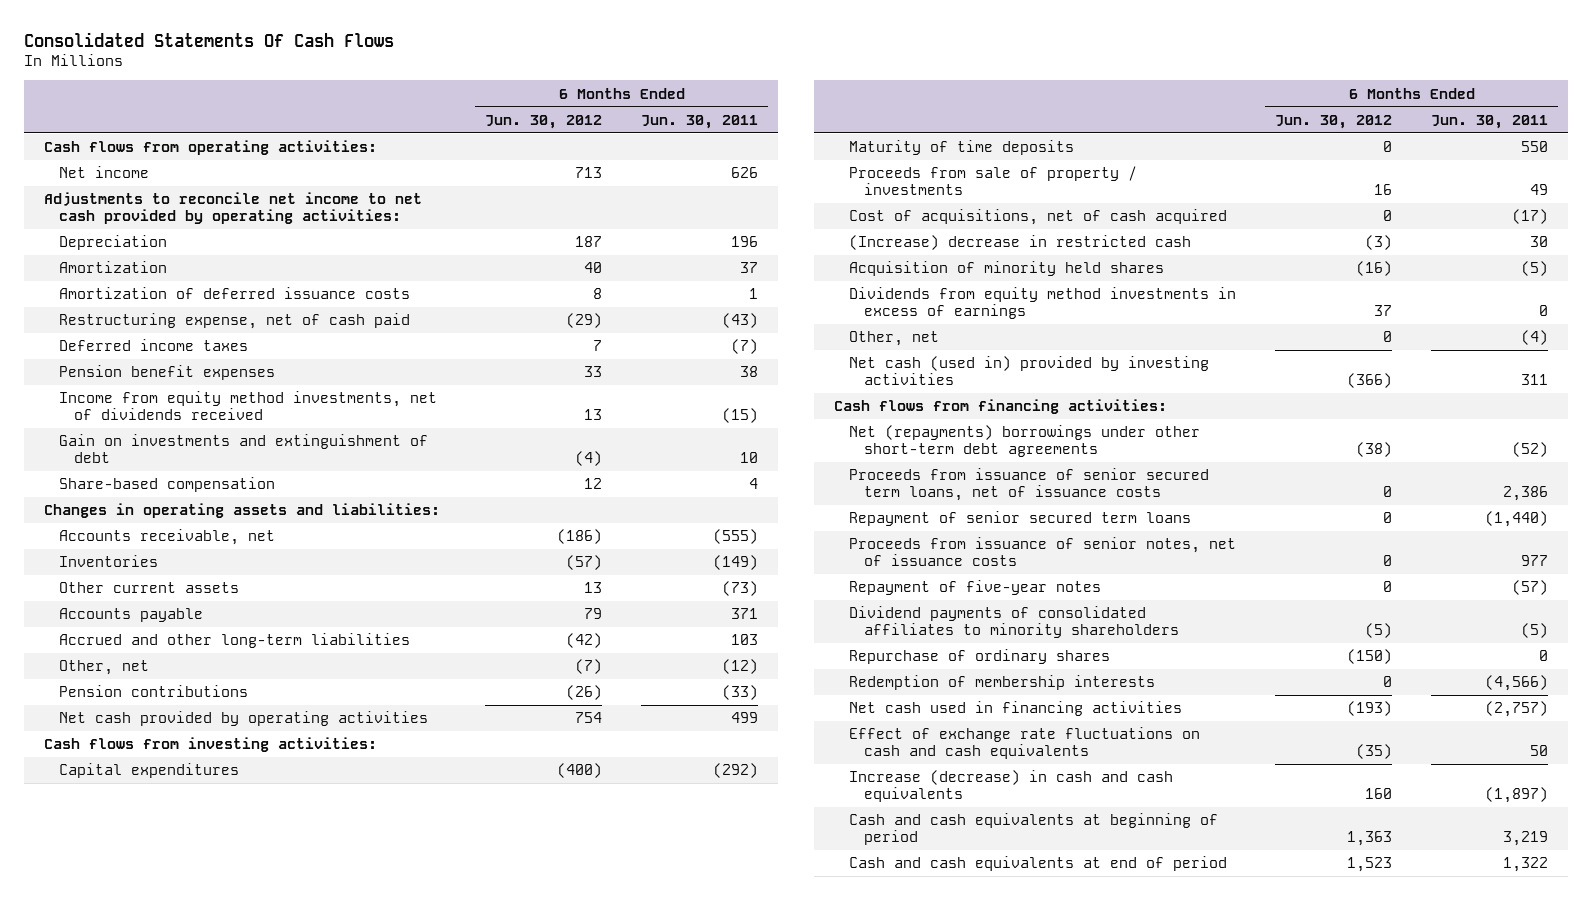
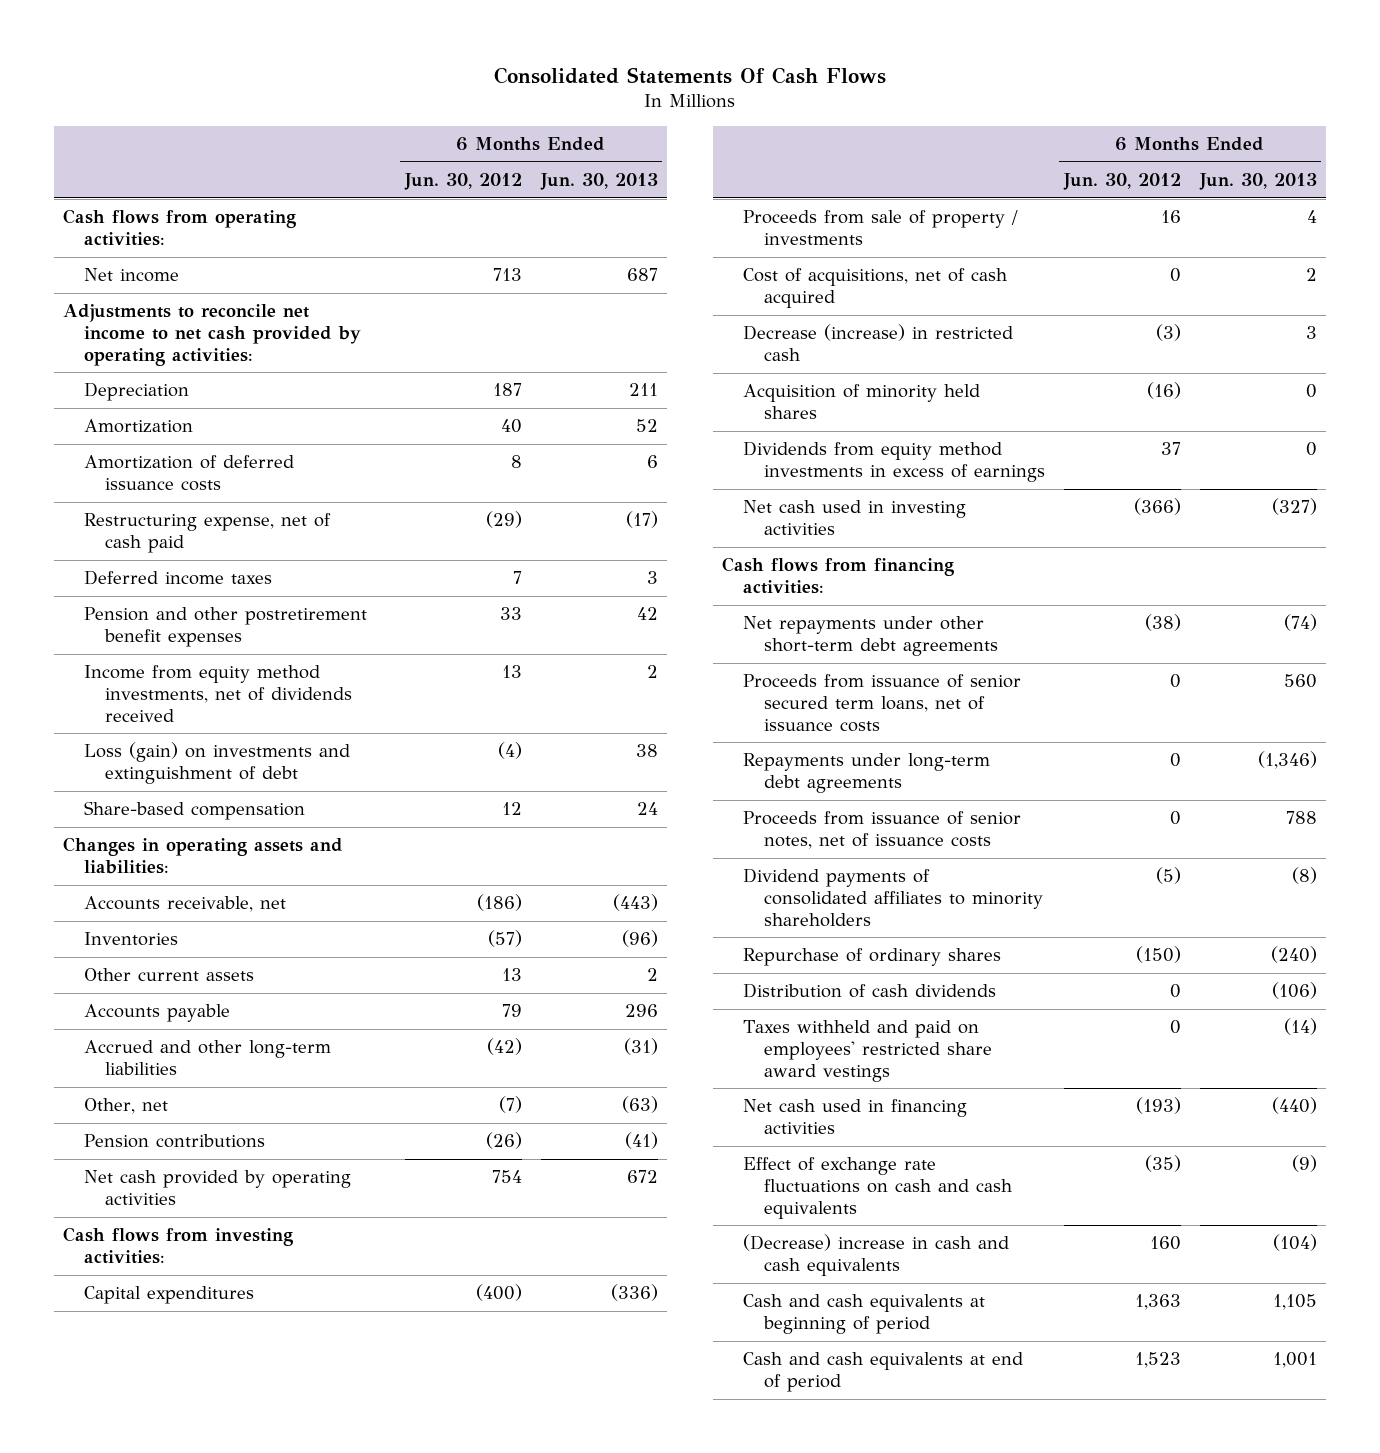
- | 6 Months Ended Jun. 30, 2012 | 6 Months Ended Jun. 30, 2011
+ | 6 Months Ended Jun. 30, 2012 | 6 Months Ended Jun. 30, 2013
- Pension benefit expenses | 33 | 38
+ Pension and other postretirement benefit expenses | 33 | 42
- Gain on investments and extinguishment of debt | (4) | 10
+ Loss (gain) on investments and extinguishment of debt | (4) | 38
- Maturity of time deposits | 0 | 550
- (Increase) decrease in restricted cash | (3) | 30
+ Decrease (increase) in restricted cash | (3) | 3
- Other, net | 0 | (4)
- Net cash (used in) provided by investing activities | (366) | 311
+ Net cash used in investing activities | (366) | (327)
- Net (repayments) borrowings under other short-term debt agreements | (38) | (52)
+ Net repayments under other short-term debt agreements | (38) | (74)
- Repayment of senior secured term loans | 0 | (1,440)
+ Repayments under long-term debt agreements | 0 | (1,346)
- Repayment of five-year notes | 0 | (57)
- Redemption of membership interests | 0 | (4,566)
+ Distribution of cash dividends | 0 | (106)
+ Taxes withheld and paid on employees' restricted share award vestings | 0 | (14)
- Increase (decrease) in cash and cash equivalents | 160 | (1,897)
+ (Decrease) increase in cash and cash equivalents | 160 | (104)

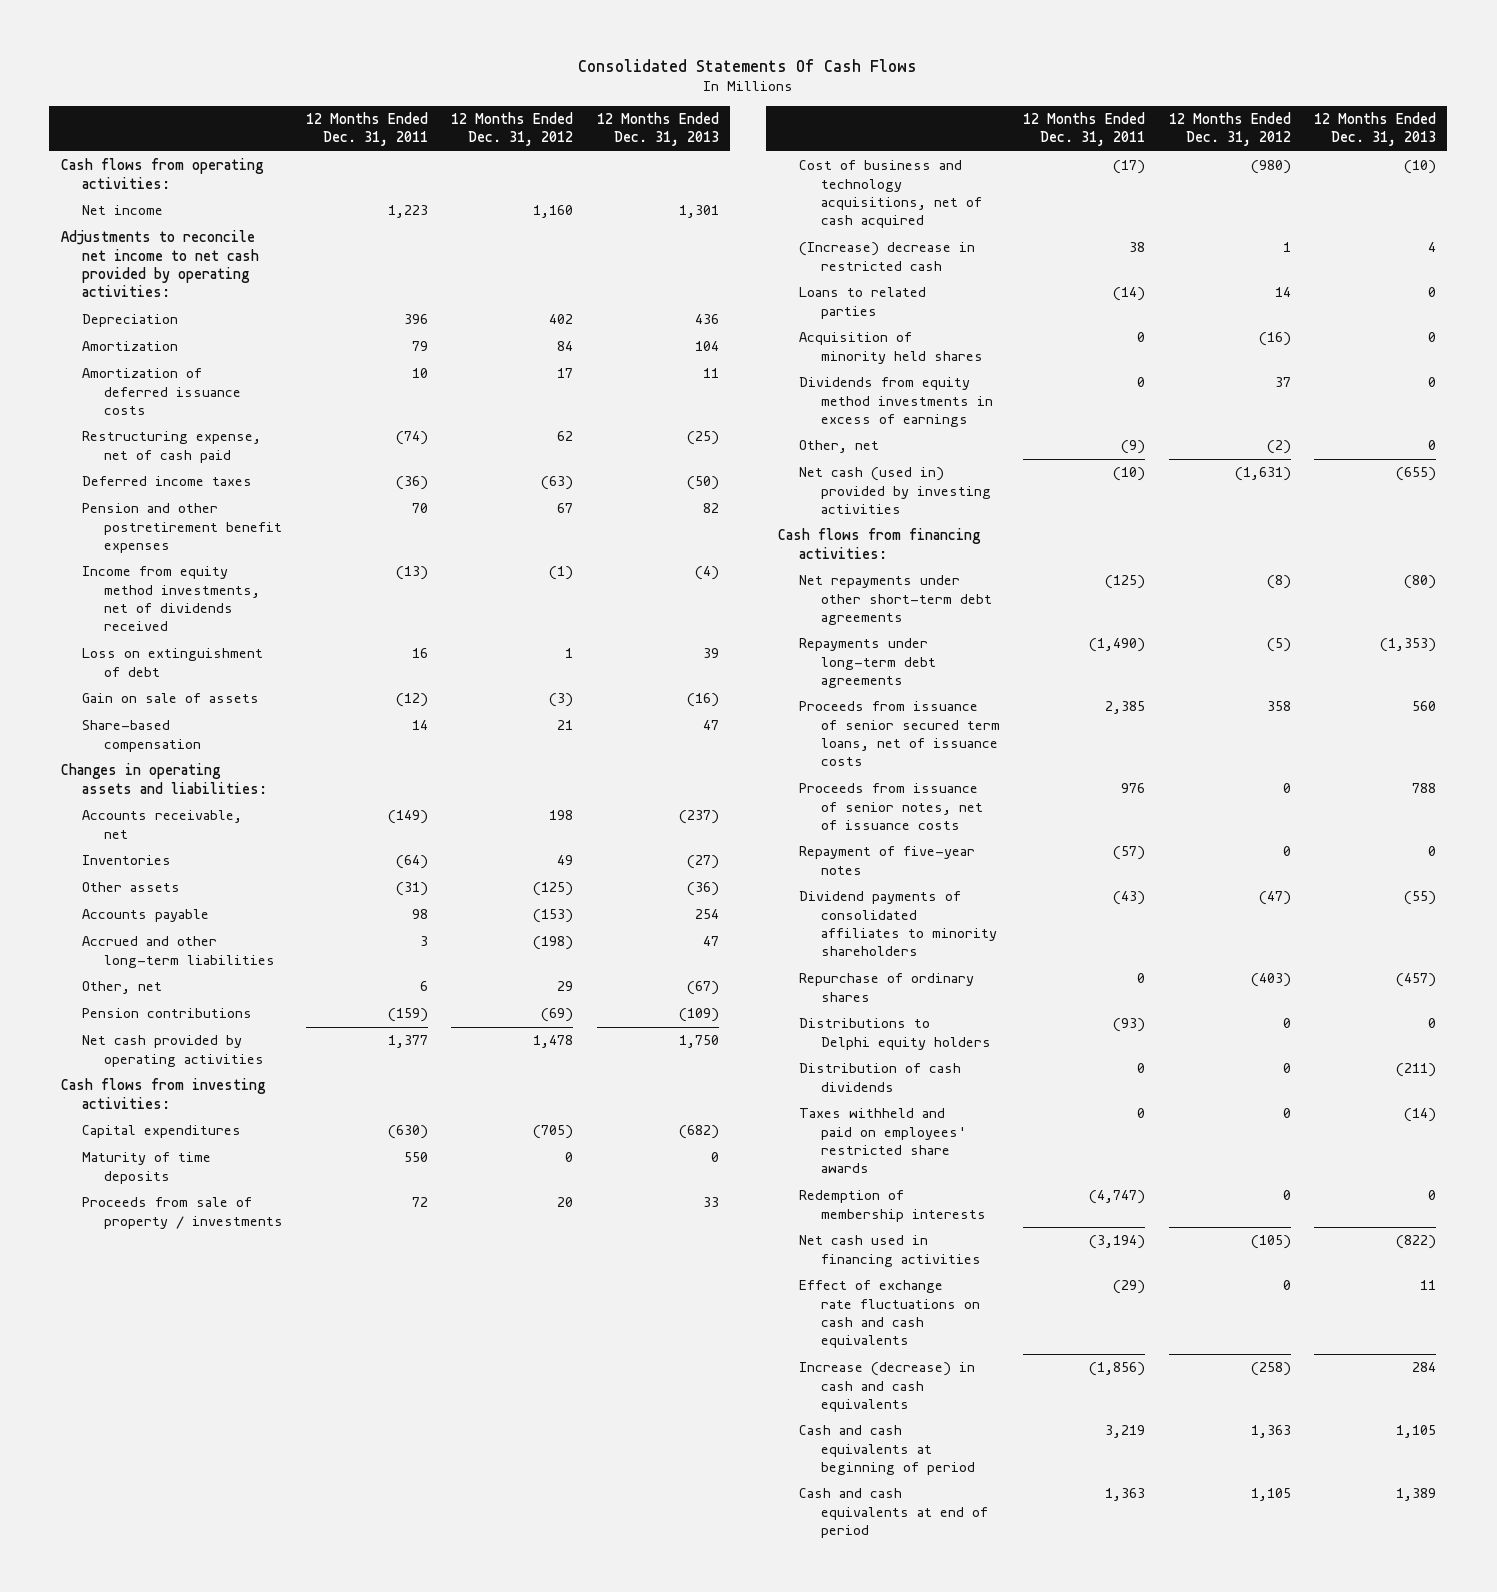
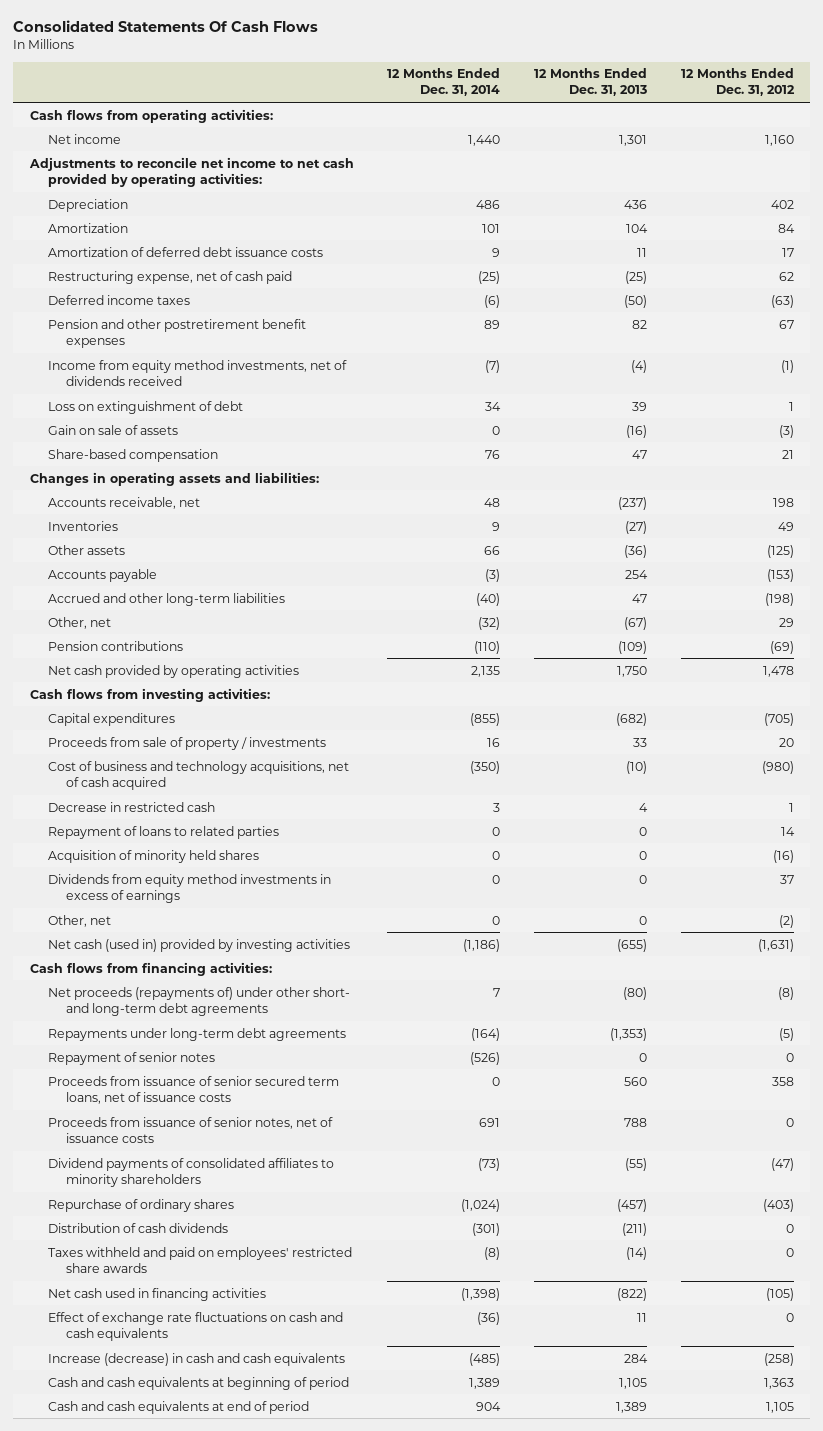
- | 12 Months Ended Dec. 31, 2011 | 12 Months Ended Dec. 31, 2012 | 12 Months Ended Dec. 31, 2013
+ | 12 Months Ended Dec. 31, 2014 | 12 Months Ended Dec. 31, 2013 | 12 Months Ended Dec. 31, 2012
- Amortization of deferred issuance costs | 10 | 17 | 11
+ Amortization of deferred debt issuance costs | 9 | 11 | 17
- Maturity of time deposits | 550 | 0 | 0
- (Increase) decrease in restricted cash | 38 | 1 | 4
- Loans to related parties | (14) | 14 | 0
+ Decrease in restricted cash | 3 | 4 | 1
+ Repayment of loans to related parties | 0 | 0 | 14
- Net repayments under other short-term debt agreements | (125) | (8) | (80)
+ Net proceeds (repayments of) under other short- and long-term debt agreements | 7 | (80) | (8)
+ Repayment of senior notes | (526) | 0 | 0
- Repayment of five-year notes | (57) | 0 | 0
- Distributions to Delphi equity holders | (93) | 0 | 0
- Redemption of membership interests | (4,747) | 0 | 0

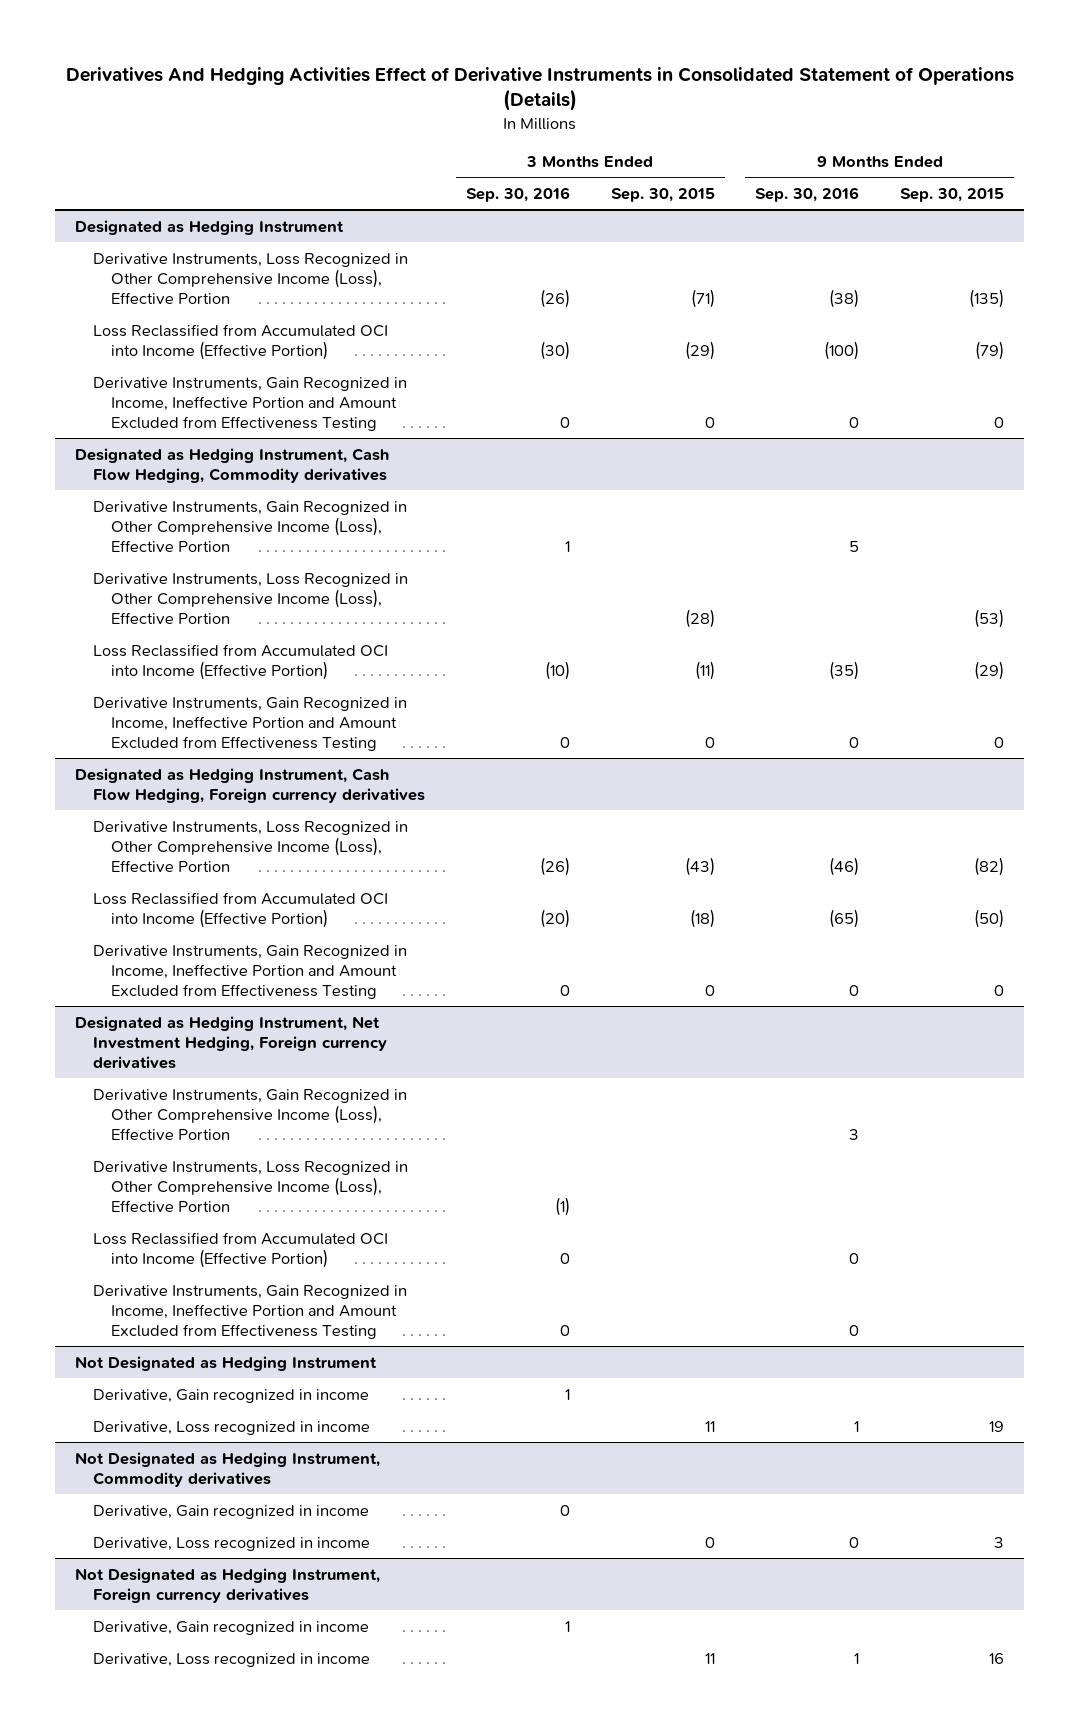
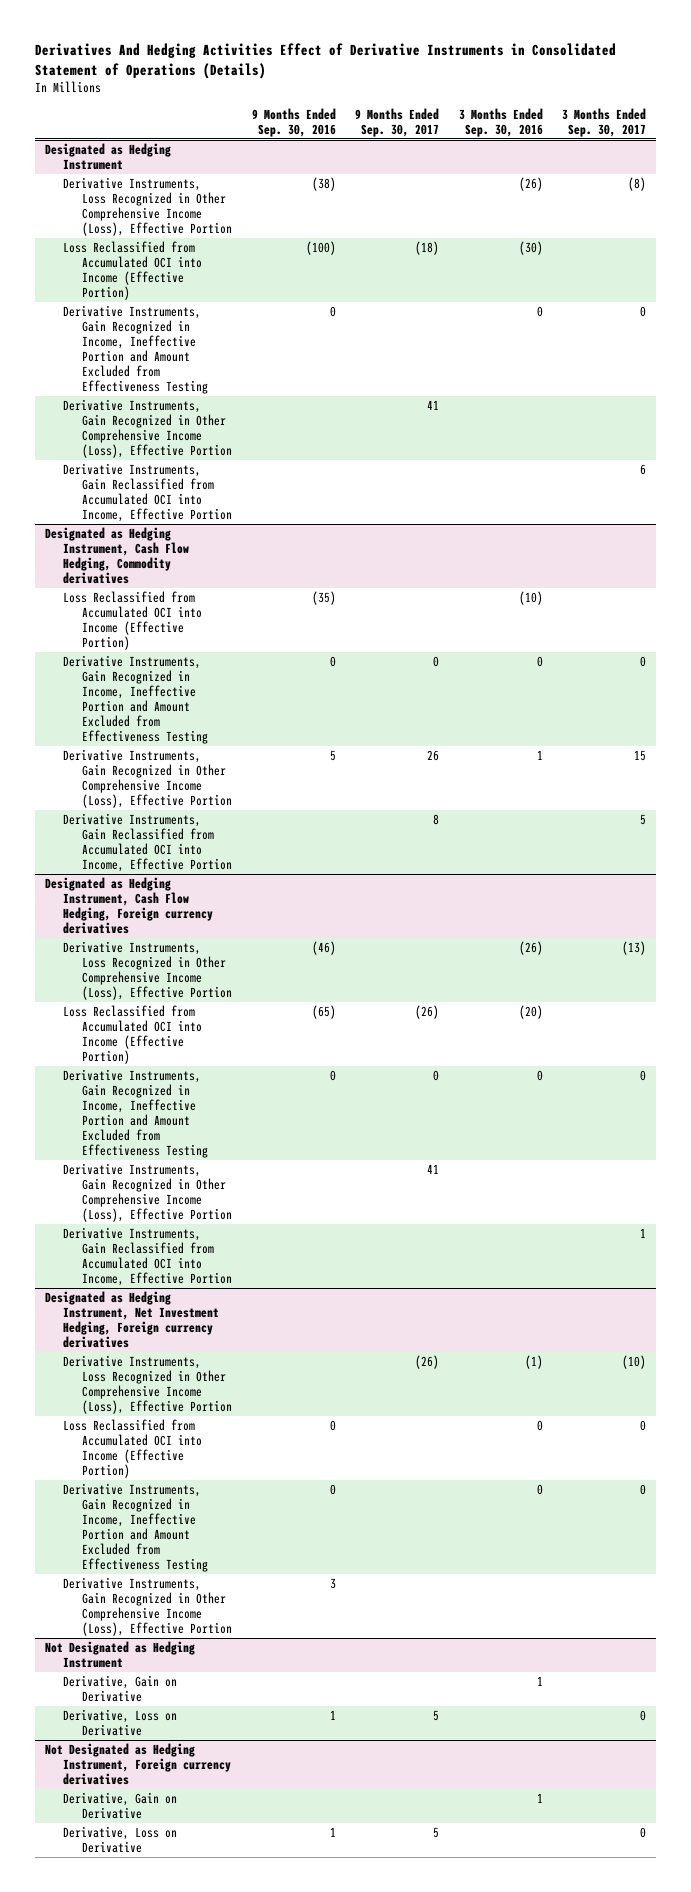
- | 3 Months Ended Sep. 30, 2016 | 3 Months Ended Sep. 30, 2015 | 9 Months Ended Sep. 30, 2016 | 9 Months Ended Sep. 30, 2015
+ | 9 Months Ended Sep. 30, 2016 | 9 Months Ended Sep. 30, 2017 | 3 Months Ended Sep. 30, 2016 | 3 Months Ended Sep. 30, 2017
@ Designated as Hedging Instrument
+ Derivative Instruments, Gain Recognized in Other Comprehensive Income (Loss), Effective Portion | | 41 | |
+ Derivative Instruments, Gain Reclassified from Accumulated OCI into Income, Effective Portion | | | | 6
@ Designated as Hedging Instrument, Cash Flow Hedging, Commodity derivatives
- Derivative Instruments, Loss Recognized in Other Comprehensive Income (Loss), Effective Portion | | (28) | | (53)
moved down: Derivative Instruments, Gain Recognized in Other Comprehensive Income (Loss), Effective Portion | 5 | 26 | 1 | 15
+ Derivative Instruments, Gain Reclassified from Accumulated OCI into Income, Effective Portion | | 8 | | 5
@ Designated as Hedging Instrument, Cash Flow Hedging, Foreign currency derivatives
+ Derivative Instruments, Gain Recognized in Other Comprehensive Income (Loss), Effective Portion | | 41 | |
+ Derivative Instruments, Gain Reclassified from Accumulated OCI into Income, Effective Portion | | | | 1
@ Designated as Hedging Instrument, Net Investment Hedging, Foreign currency derivatives
moved down: Derivative Instruments, Gain Recognized in Other Comprehensive Income (Loss), Effective Portion | 3 | | |
@ Not Designated as Hedging Instrument
- Derivative, Gain recognized in income | 1 | | |
- Derivative, Loss recognized in income | | 11 | 1 | 19
- Not Designated as Hedging Instrument, Commodity derivatives
- Derivative, Gain recognized in income | 0 | | |
- Derivative, Loss recognized in income | | 0 | 0 | 3
@ Not Designated as Hedging Instrument
+ Derivative, Gain on Derivative | | | 1 |
+ Derivative, Loss on Derivative | 1 | 5 | | 0
@ Not Designated as Hedging Instrument, Foreign currency derivatives
- Derivative, Gain recognized in income | 1 | | |
- Derivative, Loss recognized in income | | 11 | 1 | 16
+ Derivative, Gain on Derivative | | | 1 |
+ Derivative, Loss on Derivative | 1 | 5 | | 0

